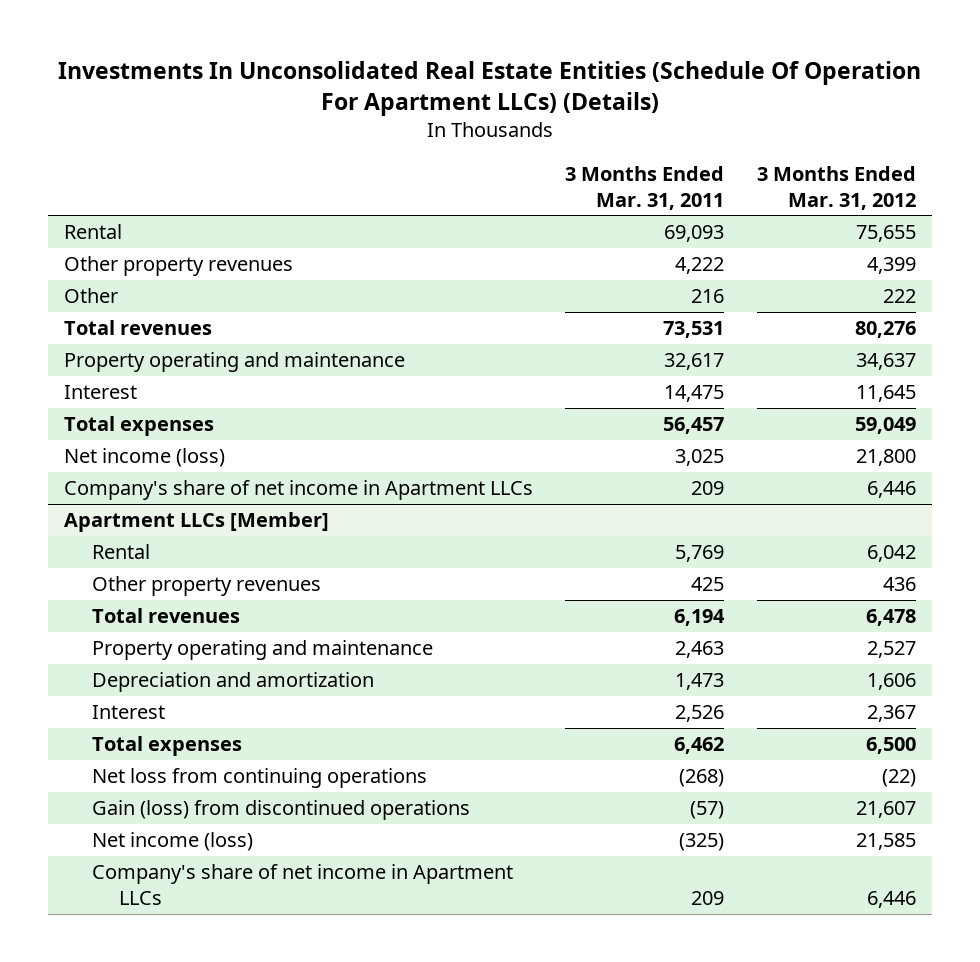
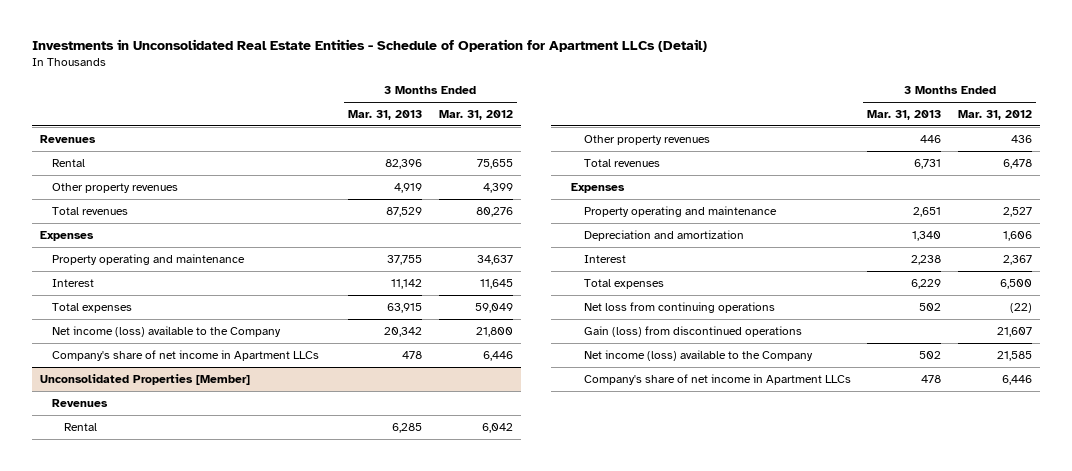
- Investments In Unconsolidated Real Estate Entities (Schedule Of Operation For Apartment LLCs) (Details)
+ Investments in Unconsolidated Real Estate Entities - Schedule of Operation for Apartment LLCs (Detail)
- | 3 Months Ended Mar. 31, 2011 | 3 Months Ended Mar. 31, 2012
+ | 3 Months Ended Mar. 31, 2013 | 3 Months Ended Mar. 31, 2012
+ Revenues
- Other | 216 | 222
+ Expenses
- Net income (loss) | 3,025 | 21,800
+ Net income (loss) available to the Company | 20,342 | 21,800
- Apartment LLCs [Member]
+ Unconsolidated Properties [Member]
+ Revenues
+ Expenses
- Net income (loss) | (325) | 21,585
+ Net income (loss) available to the Company | 502 | 21,585

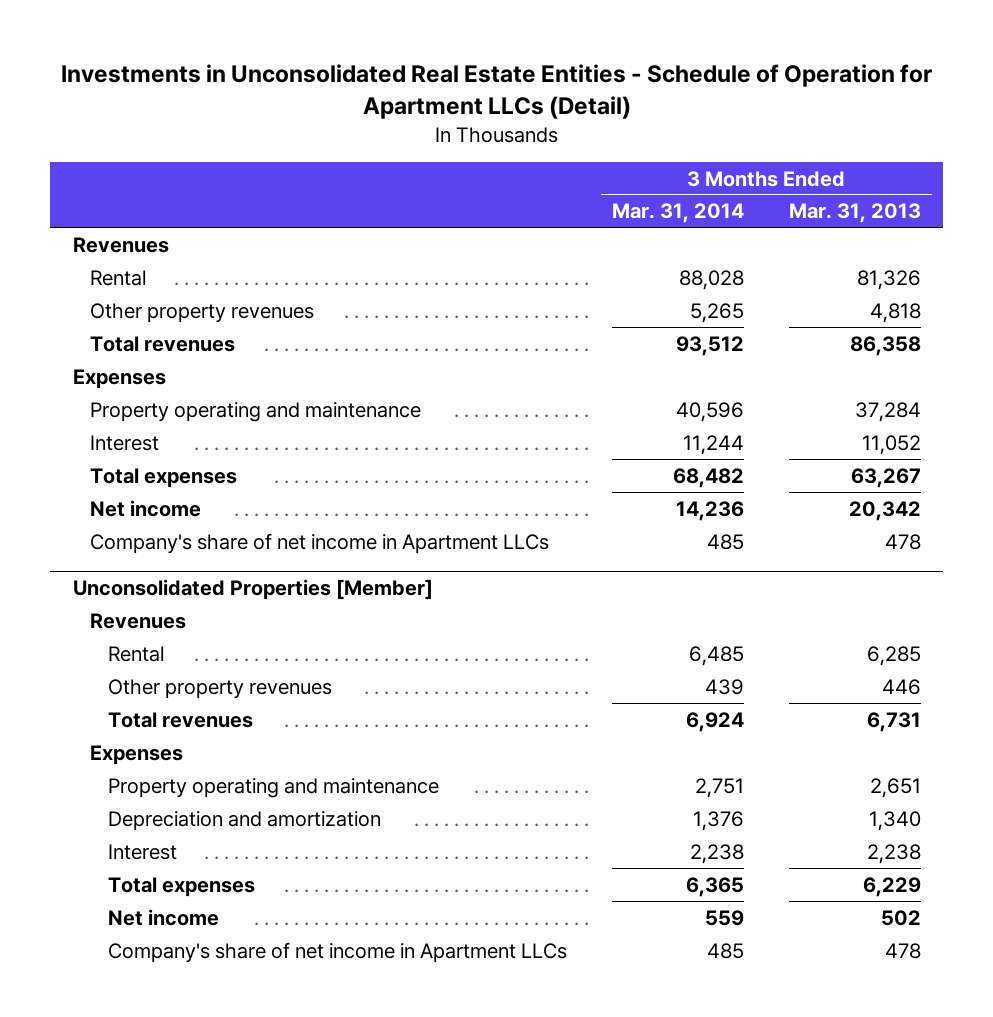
- | 3 Months Ended Mar. 31, 2013 | 3 Months Ended Mar. 31, 2012
+ | 3 Months Ended Mar. 31, 2014 | 3 Months Ended Mar. 31, 2013
- Rental | 82,396 | 75,655
- Other property revenues | 4,919 | 4,399
- Total revenues | 87,529 | 80,276
+ Rental | 88,028 | 81,326
+ Other property revenues | 5,265 | 4,818
+ Total revenues | 93,512 | 86,358
- Property operating and maintenance | 37,755 | 34,637
- Interest | 11,142 | 11,645
- Total expenses | 63,915 | 59,049
- Net income (loss) available to the Company | 20,342 | 21,800
+ Property operating and maintenance | 40,596 | 37,284
+ Interest | 11,244 | 11,052
+ Total expenses | 68,482 | 63,267
+ Net income | 14,236 | 20,342
@ Unconsolidated Properties [Member]
- Net loss from continuing operations | 502 | (22)
- Gain (loss) from discontinued operations | | 21,607
- Net income (loss) available to the Company | 502 | 21,585
+ Net income | 559 | 502

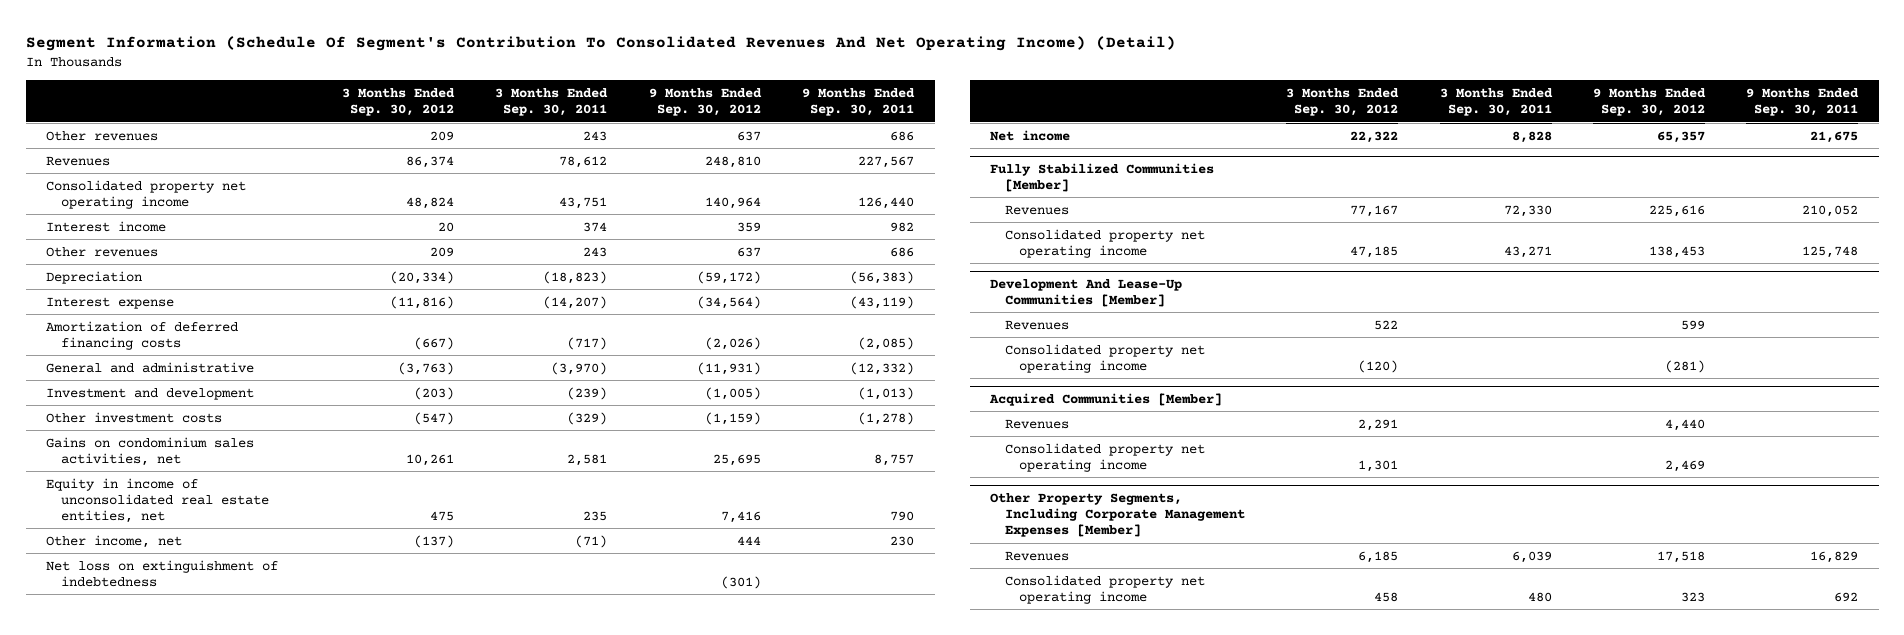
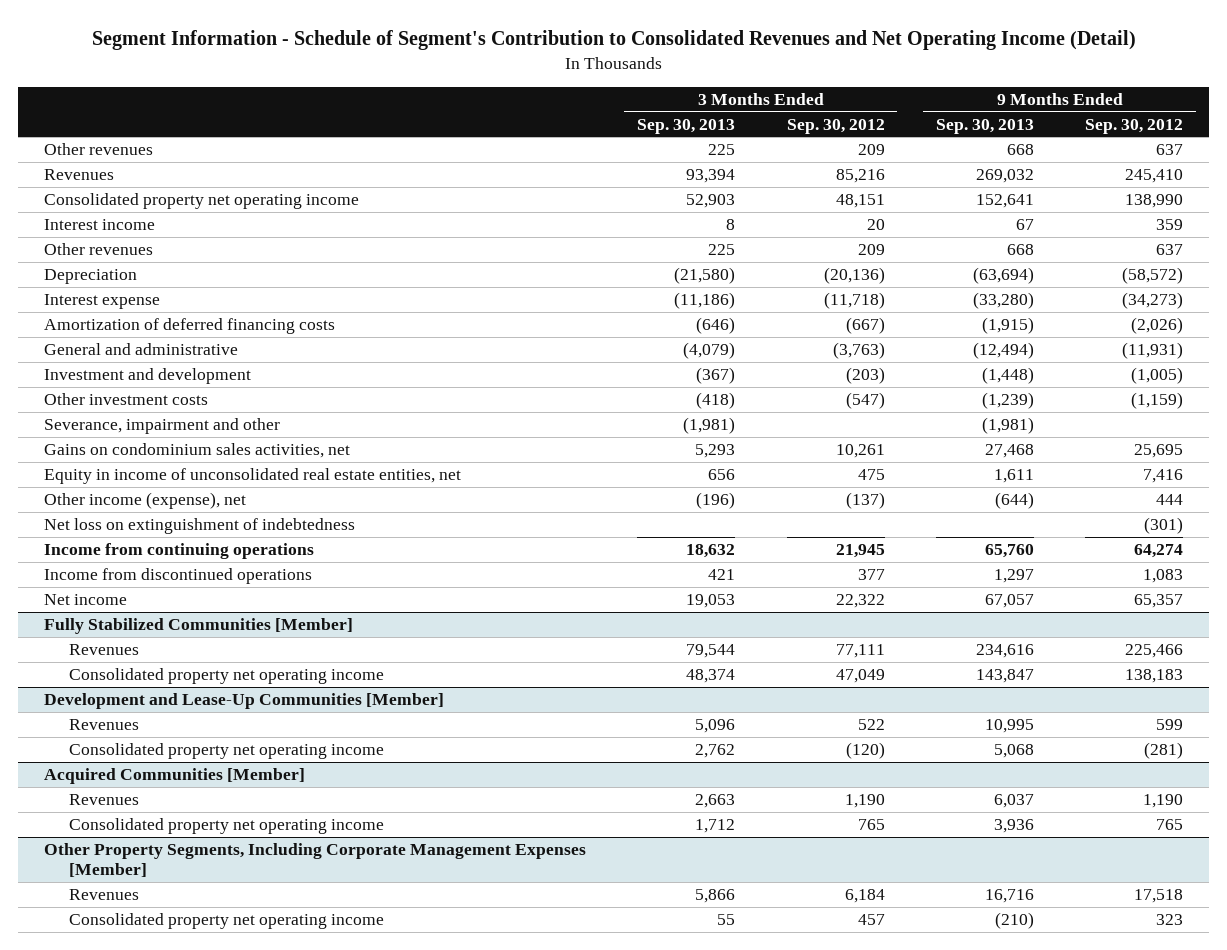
- Segment Information (Schedule Of Segment's Contribution To Consolidated Revenues And Net Operating Income) (Detail)
+ Segment Information - Schedule of Segment's Contribution to Consolidated Revenues and Net Operating Income (Detail)
- | 3 Months Ended Sep. 30, 2012 | 3 Months Ended Sep. 30, 2011 | 9 Months Ended Sep. 30, 2012 | 9 Months Ended Sep. 30, 2011
+ | 3 Months Ended Sep. 30, 2013 | 3 Months Ended Sep. 30, 2012 | 9 Months Ended Sep. 30, 2013 | 9 Months Ended Sep. 30, 2012
- Revenues | 86,374 | 78,612 | 248,810 | 227,567
- Consolidated property net operating income | 48,824 | 43,751 | 140,964 | 126,440
+ Revenues | 93,394 | 85,216 | 269,032 | 245,410
+ Consolidated property net operating income | 52,903 | 48,151 | 152,641 | 138,990
- Depreciation | (20,334) | (18,823) | (59,172) | (56,383)
- Interest expense | (11,816) | (14,207) | (34,564) | (43,119)
+ Depreciation | (21,580) | (20,136) | (63,694) | (58,572)
+ Interest expense | (11,186) | (11,718) | (33,280) | (34,273)
+ Severance, impairment and other | (1,981) | | (1,981) |
- Other income, net | (137) | (71) | 444 | 230
+ Other income (expense), net | (196) | (137) | (644) | 444
+ Income from continuing operations | 18,632 | 21,945 | 65,760 | 64,274
+ Income from discontinued operations | 421 | 377 | 1,297 | 1,083
@ Fully Stabilized Communities [Member]
- Revenues | 77,167 | 72,330 | 225,616 | 210,052
- Consolidated property net operating income | 47,185 | 43,271 | 138,453 | 125,748
- Development And Lease-Up Communities [Member]
@ Fully Stabilized Communities [Member]
+ Revenues | 79,544 | 77,111 | 234,616 | 225,466
+ Consolidated property net operating income | 48,374 | 47,049 | 143,847 | 138,183
+ Development and Lease-Up Communities [Member]
@ Acquired Communities [Member]
- Revenues | 2,291 | | 4,440 |
- Consolidated property net operating income | 1,301 | | 2,469 |
+ Revenues | 2,663 | 1,190 | 6,037 | 1,190
+ Consolidated property net operating income | 1,712 | 765 | 3,936 | 765
@ Other Property Segments, Including Corporate Management Expenses [Member]
- Revenues | 6,185 | 6,039 | 17,518 | 16,829
- Consolidated property net operating income | 458 | 480 | 323 | 692
+ Revenues | 5,866 | 6,184 | 16,716 | 17,518
+ Consolidated property net operating income | 55 | 457 | (210) | 323

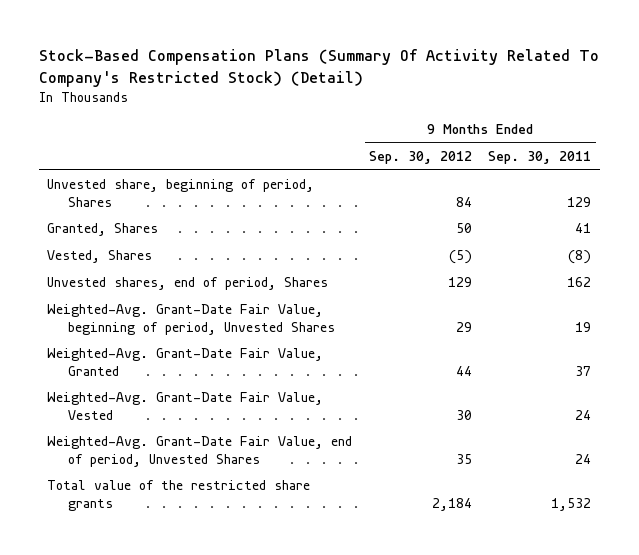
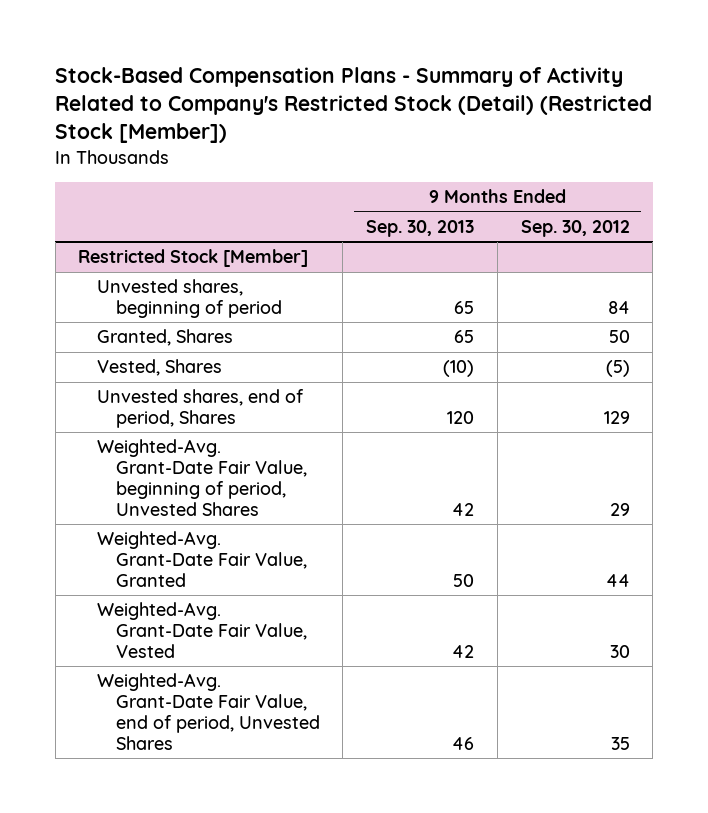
- Stock-Based Compensation Plans (Summary Of Activity Related To Company's Restricted Stock) (Detail)
+ Stock-Based Compensation Plans - Summary of Activity Related to Company's Restricted Stock (Detail) (Restricted Stock [Member])
- | 9 Months Ended Sep. 30, 2012 | 9 Months Ended Sep. 30, 2011
+ | 9 Months Ended Sep. 30, 2013 | 9 Months Ended Sep. 30, 2012
- Unvested share, beginning of period, Shares | 84 | 129
+ Restricted Stock [Member]
+ Unvested shares, beginning of period | 65 | 84
- Total value of the restricted share grants | 2,184 | 1,532

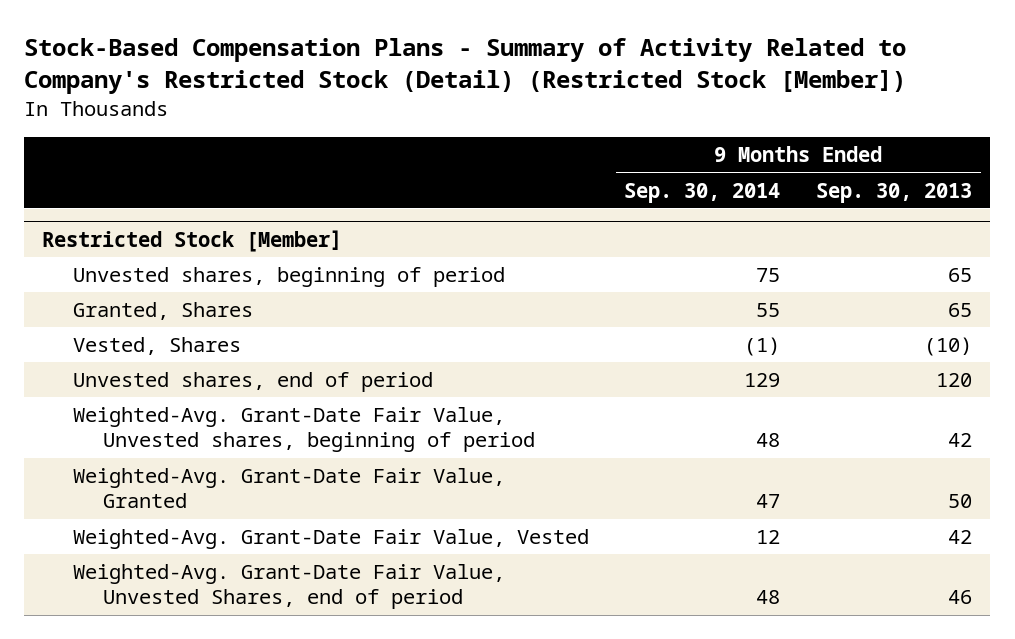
- | 9 Months Ended Sep. 30, 2013 | 9 Months Ended Sep. 30, 2012
+ | 9 Months Ended Sep. 30, 2014 | 9 Months Ended Sep. 30, 2013
@ Restricted Stock [Member]
- Unvested shares, end of period, Shares | 120 | 129
- Weighted-Avg. Grant-Date Fair Value, beginning of period, Unvested Shares | 42 | 29
+ Unvested shares, end of period | 129 | 120
+ Weighted-Avg. Grant-Date Fair Value, Unvested shares, beginning of period | 48 | 42
- Weighted-Avg. Grant-Date Fair Value, end of period, Unvested Shares | 46 | 35
+ Weighted-Avg. Grant-Date Fair Value, Unvested Shares, end of period | 48 | 46

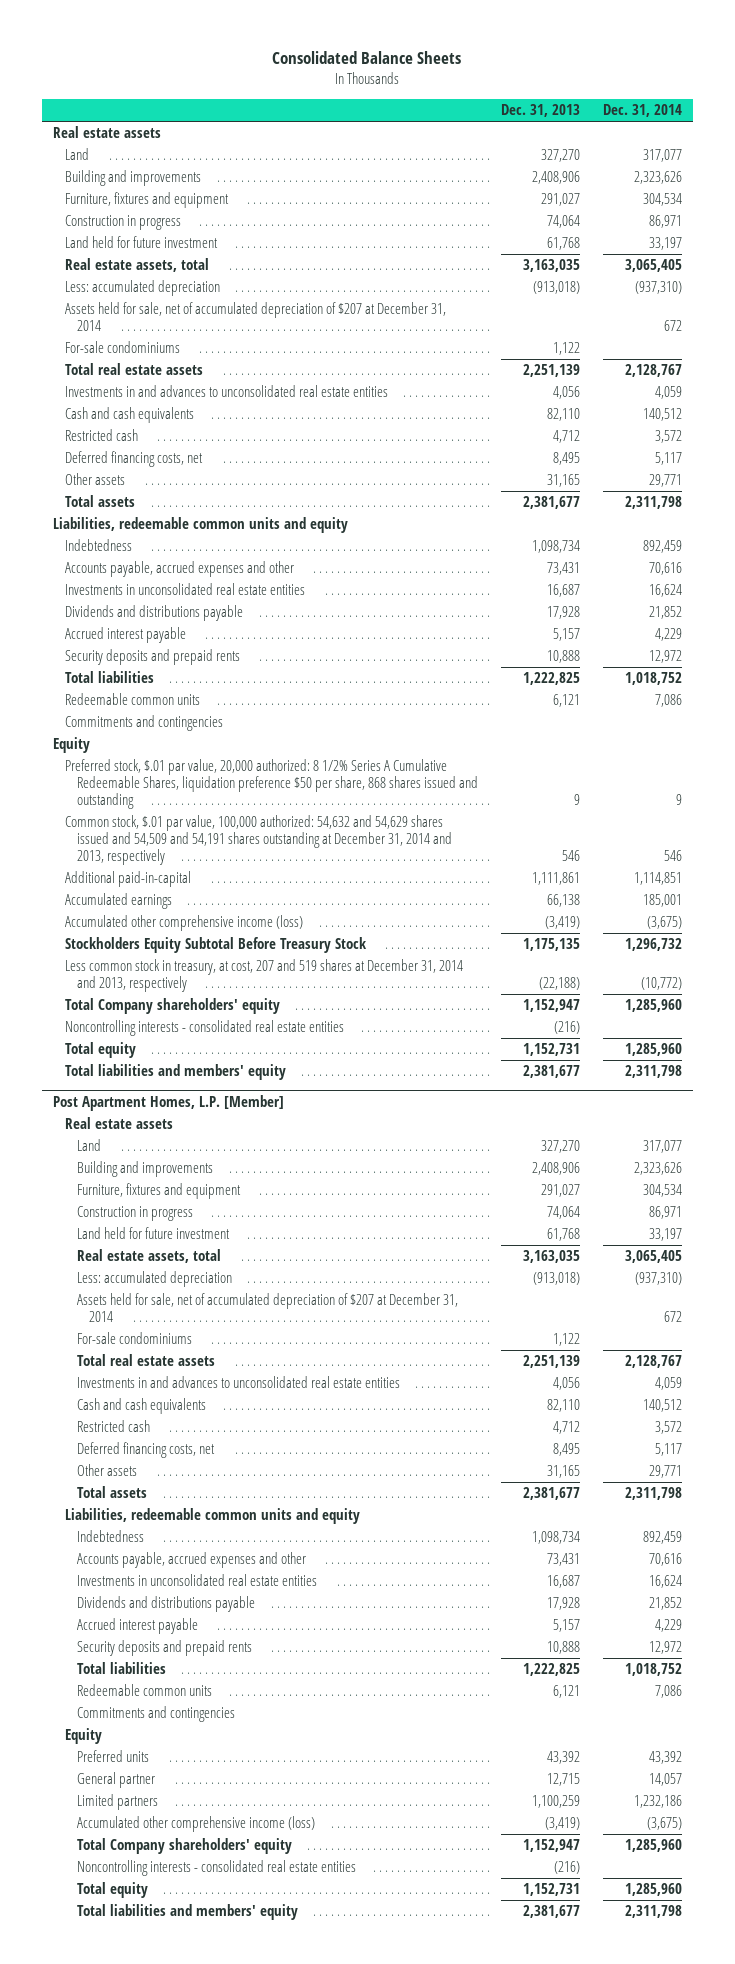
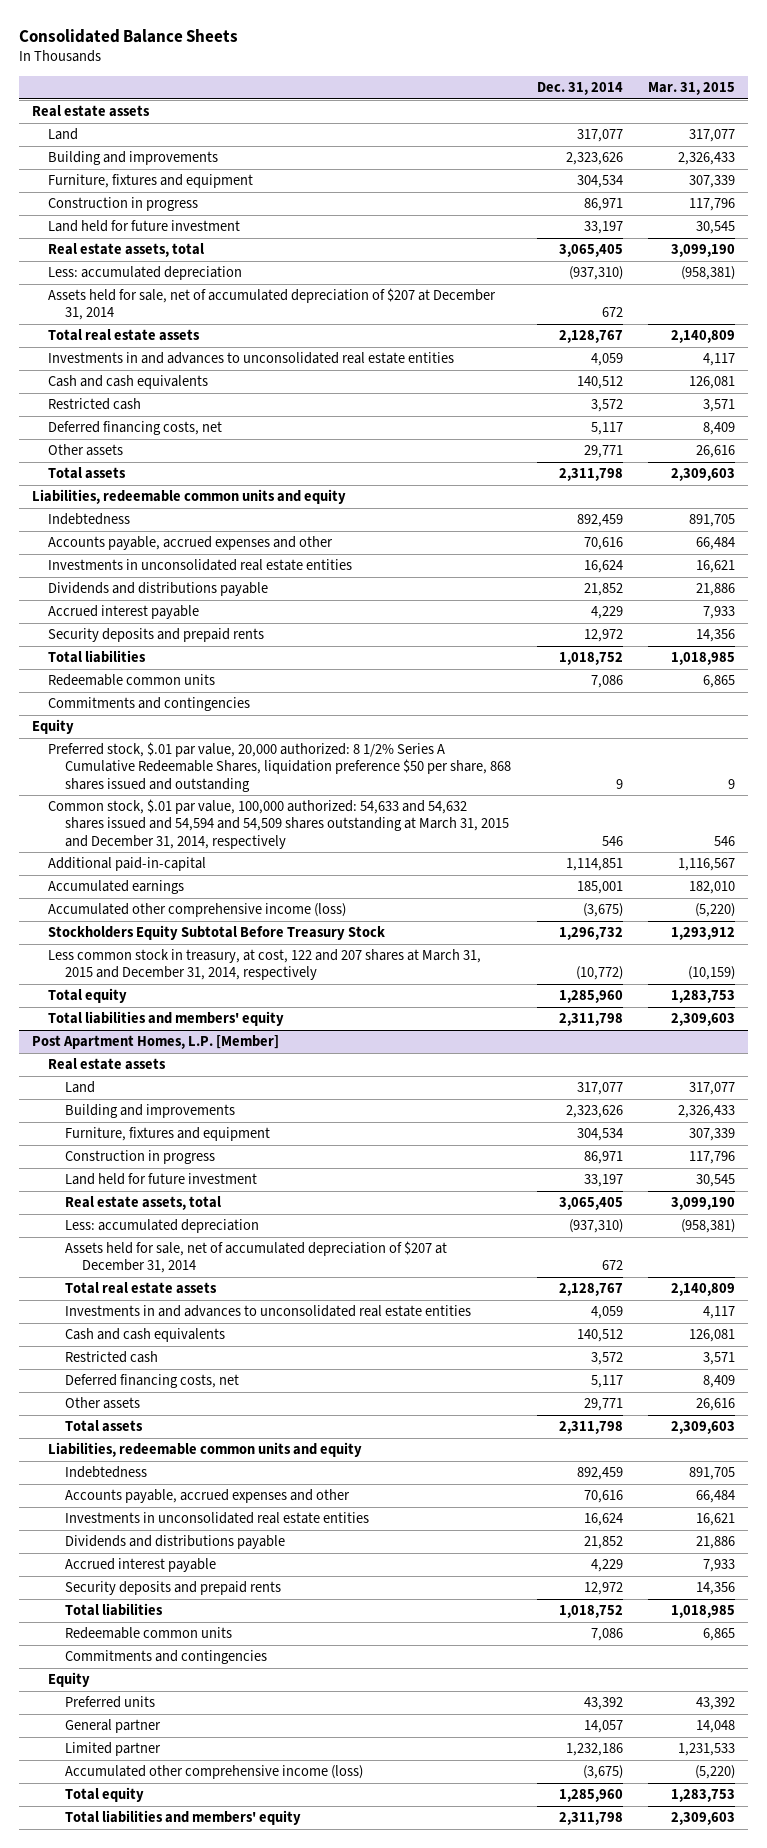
- | Dec. 31, 2013 | Dec. 31, 2014
+ | Dec. 31, 2014 | Mar. 31, 2015
- For-sale condominiums | 1,122 |
- Common stock, $.01 par value, 100,000 authorized: 54,632 and 54,629 shares issued and 54,509 and 54,191 shares outstanding at December 31, 2014 and 2013, respectively | 546 | 546
+ Common stock, $.01 par value, 100,000 authorized: 54,633 and 54,632 shares issued and 54,594 and 54,509 shares outstanding at March 31, 2015 and December 31, 2014, respectively | 546 | 546
- Less common stock in treasury, at cost, 207 and 519 shares at December 31, 2014 and 2013, respectively | (22,188) | (10,772)
- Total Company shareholders' equity | 1,152,947 | 1,285,960
- Noncontrolling interests - consolidated real estate entities | (216) |
+ Less common stock in treasury, at cost, 122 and 207 shares at March 31, 2015 and December 31, 2014, respectively | (10,772) | (10,159)
@ Post Apartment Homes, L.P. [Member]
- For-sale condominiums | 1,122 |
- Limited partners | 1,100,259 | 1,232,186
+ Limited partner | 1,232,186 | 1,231,533
- Total Company shareholders' equity | 1,152,947 | 1,285,960
- Noncontrolling interests - consolidated real estate entities | (216) |

